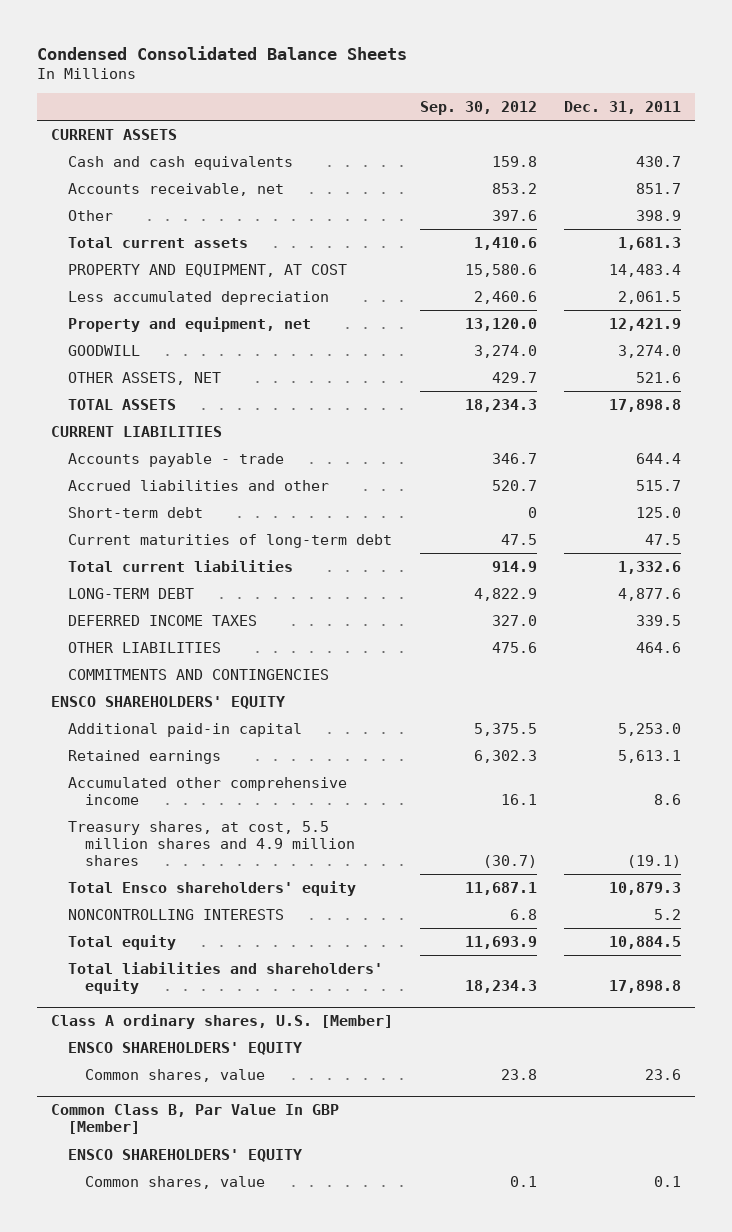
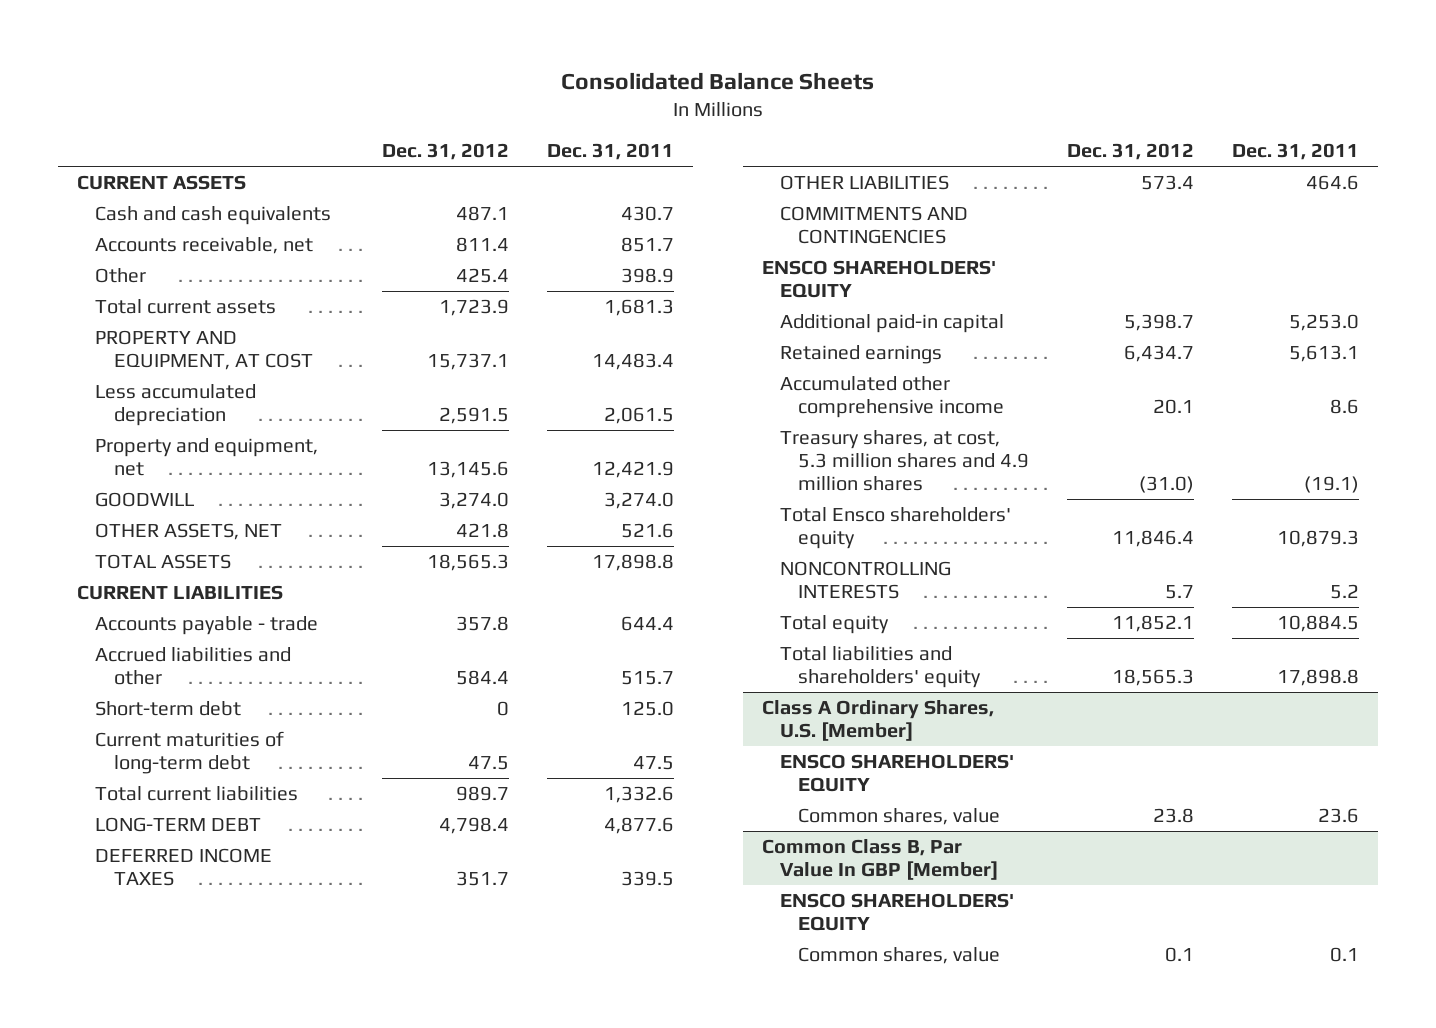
- Condensed Consolidated Balance Sheets
+ Consolidated Balance Sheets
- | Sep. 30, 2012 | Dec. 31, 2011
+ | Dec. 31, 2012 | Dec. 31, 2011
- Treasury shares, at cost, 5.5 million shares and 4.9 million shares | (30.7) | (19.1)
+ Treasury shares, at cost, 5.3 million shares and 4.9 million shares | (31.0) | (19.1)
- Class A ordinary shares, U.S. [Member]
+ Class A Ordinary Shares, U.S. [Member]

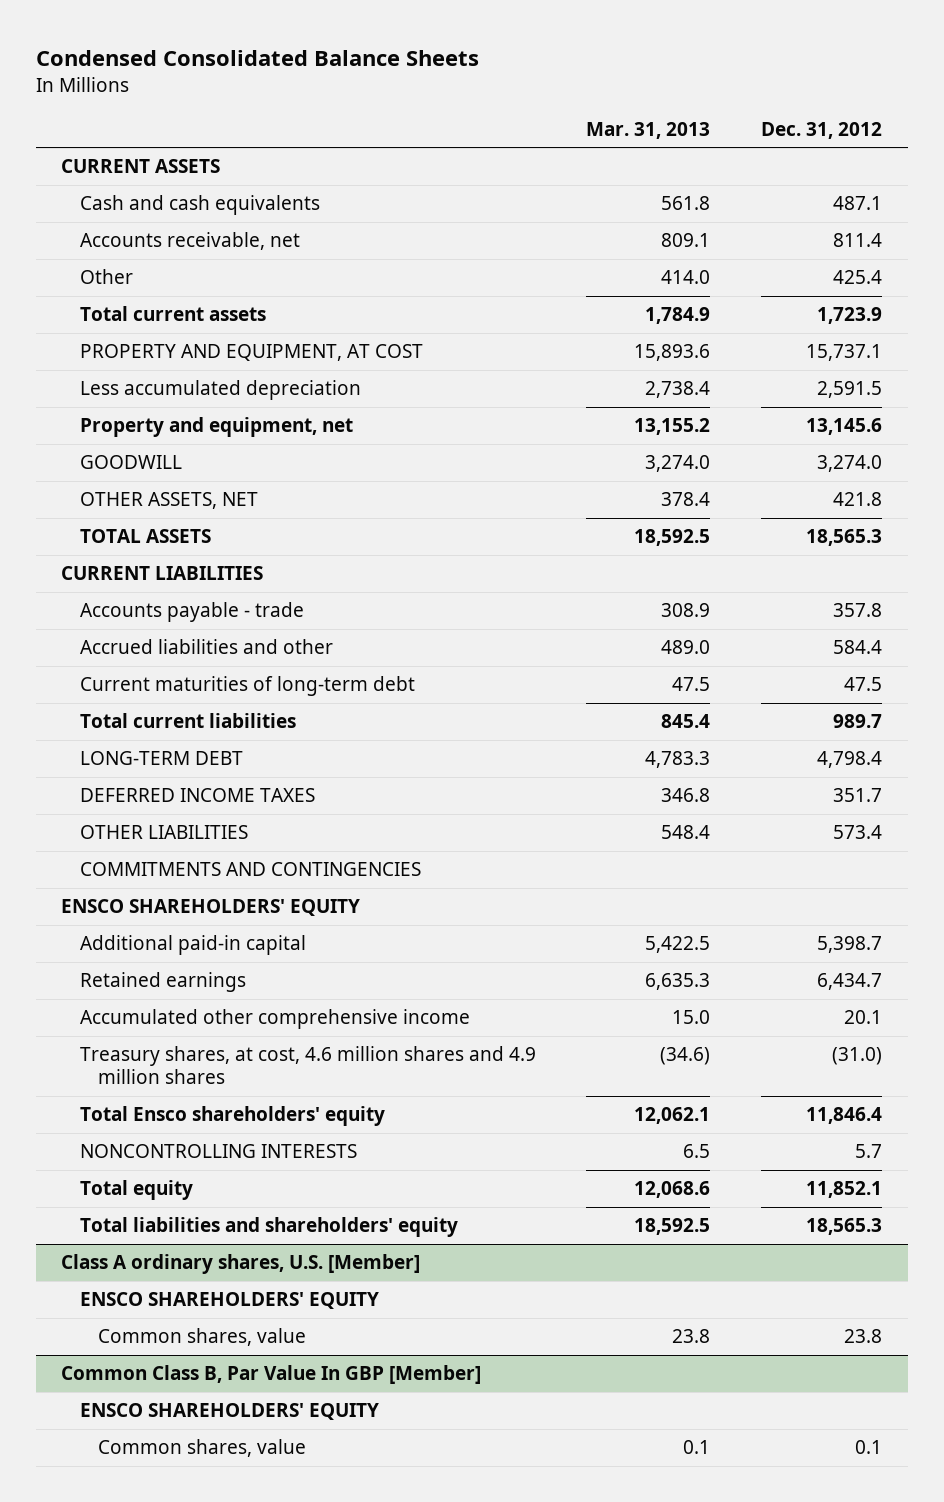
- Consolidated Balance Sheets
+ Condensed Consolidated Balance Sheets
- | Dec. 31, 2012 | Dec. 31, 2011
+ | Mar. 31, 2013 | Dec. 31, 2012
- Short-term debt | 0 | 125.0
- Treasury shares, at cost, 5.3 million shares and 4.9 million shares | (31.0) | (19.1)
+ Treasury shares, at cost, 4.6 million shares and 4.9 million shares | (34.6) | (31.0)
- Class A Ordinary Shares, U.S. [Member]
+ Class A ordinary shares, U.S. [Member]

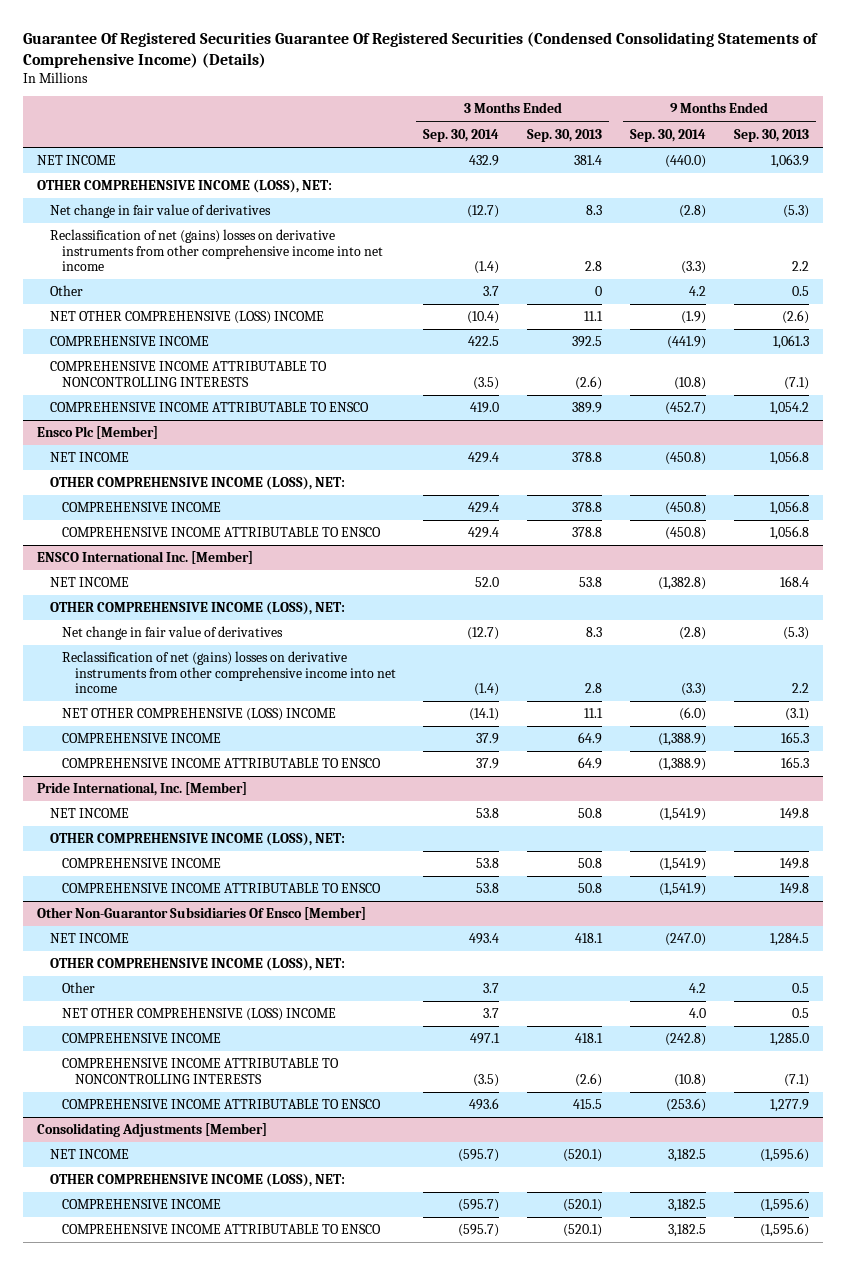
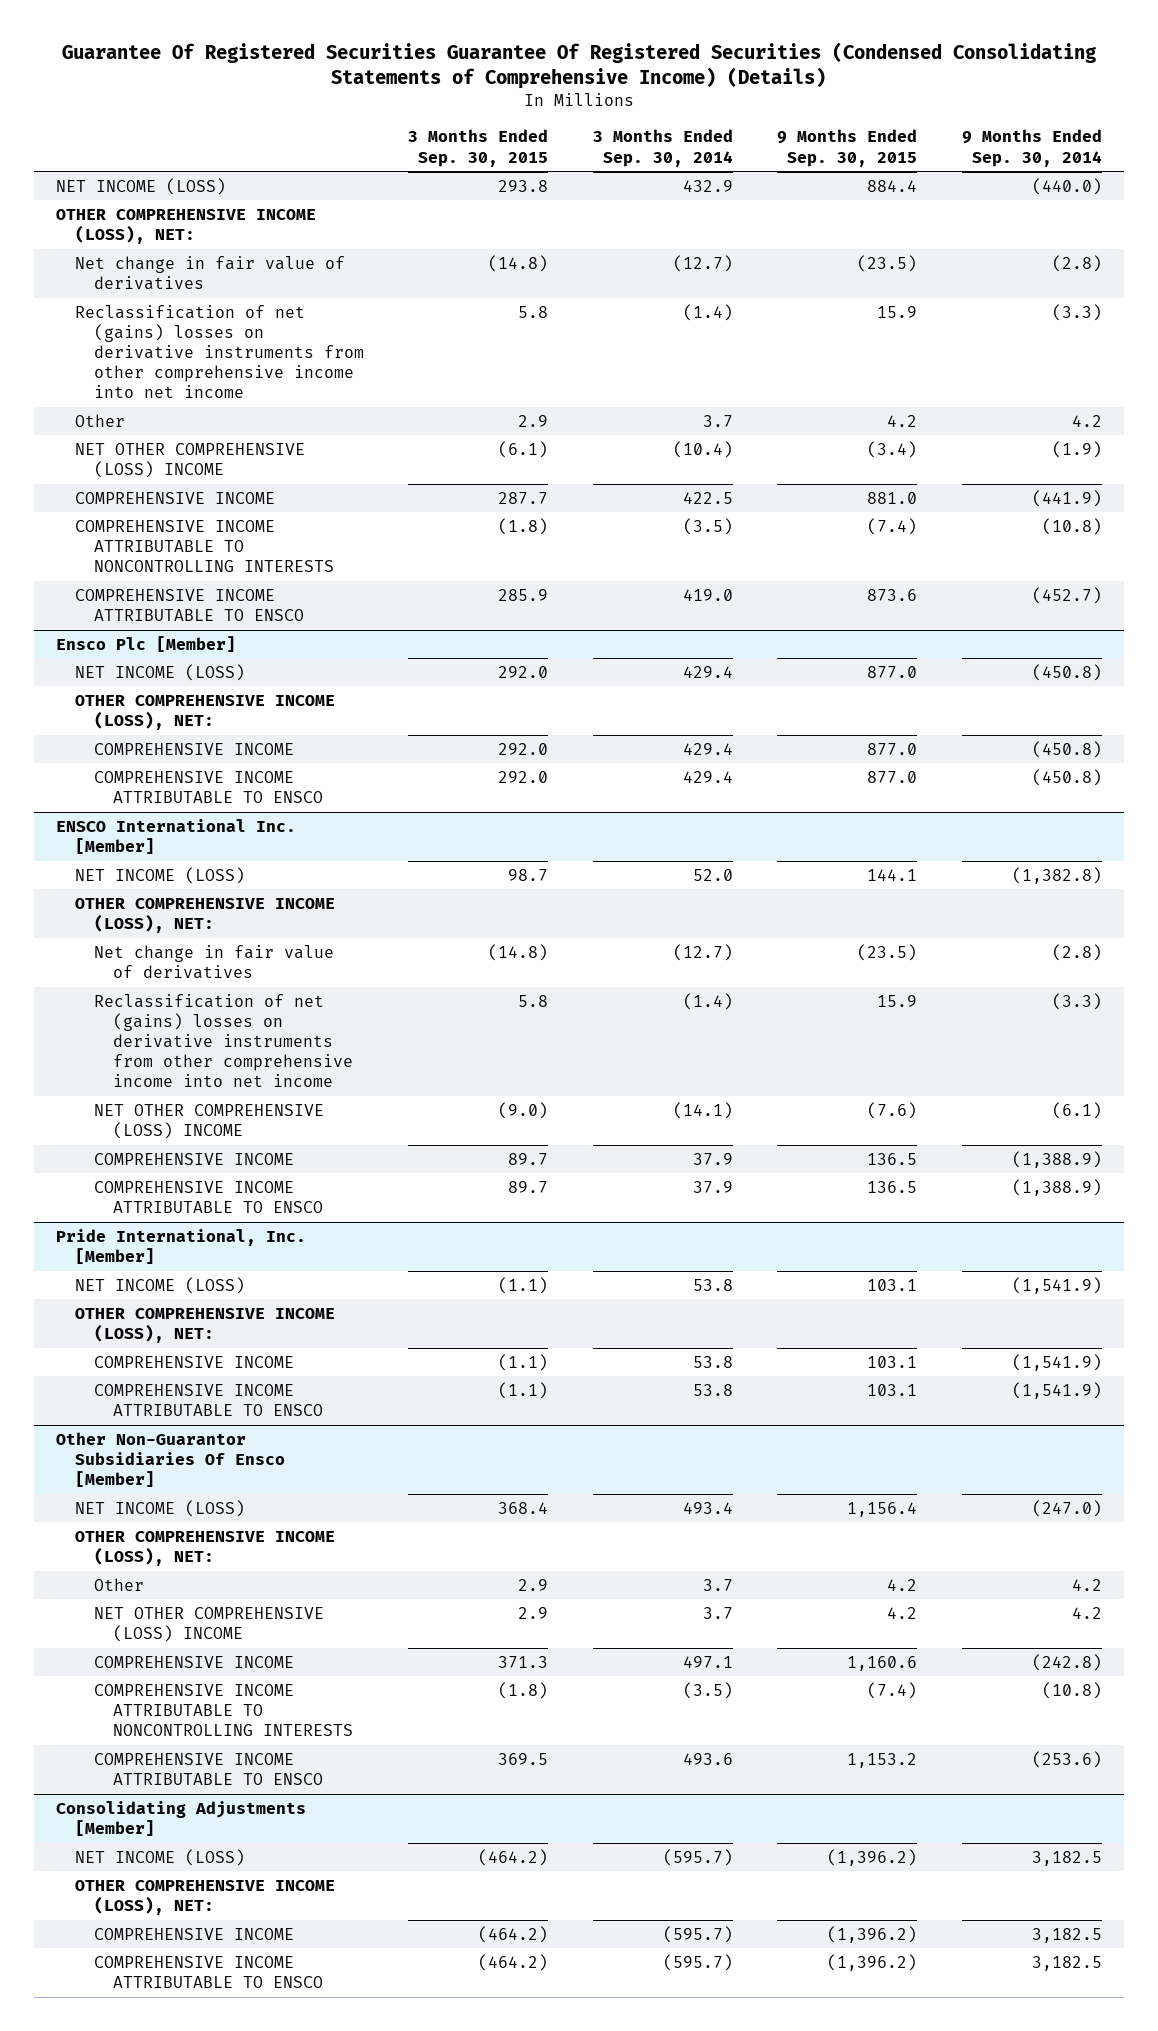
- | 3 Months Ended Sep. 30, 2014 | 3 Months Ended Sep. 30, 2013 | 9 Months Ended Sep. 30, 2014 | 9 Months Ended Sep. 30, 2013
+ | 3 Months Ended Sep. 30, 2015 | 3 Months Ended Sep. 30, 2014 | 9 Months Ended Sep. 30, 2015 | 9 Months Ended Sep. 30, 2014
- NET INCOME | 432.9 | 381.4 | (440.0) | 1,063.9
+ NET INCOME (LOSS) | 293.8 | 432.9 | 884.4 | (440.0)
@ Ensco Plc [Member]
- NET INCOME | 429.4 | 378.8 | (450.8) | 1,056.8
+ NET INCOME (LOSS) | 292.0 | 429.4 | 877.0 | (450.8)
@ ENSCO International Inc. [Member]
- NET INCOME | 52.0 | 53.8 | (1,382.8) | 168.4
+ NET INCOME (LOSS) | 98.7 | 52.0 | 144.1 | (1,382.8)
- NET OTHER COMPREHENSIVE (LOSS) INCOME | (14.1) | 11.1 | (6.0) | (3.1)
+ NET OTHER COMPREHENSIVE (LOSS) INCOME | (9.0) | (14.1) | (7.6) | (6.1)
@ Pride International, Inc. [Member]
- NET INCOME | 53.8 | 50.8 | (1,541.9) | 149.8
+ NET INCOME (LOSS) | (1.1) | 53.8 | 103.1 | (1,541.9)
@ Other Non-Guarantor Subsidiaries Of Ensco [Member]
- NET INCOME | 493.4 | 418.1 | (247.0) | 1,284.5
+ NET INCOME (LOSS) | 368.4 | 493.4 | 1,156.4 | (247.0)
- NET OTHER COMPREHENSIVE (LOSS) INCOME | 3.7 | | 4.0 | 0.5
+ NET OTHER COMPREHENSIVE (LOSS) INCOME | 2.9 | 3.7 | 4.2 | 4.2
@ Consolidating Adjustments [Member]
- NET INCOME | (595.7) | (520.1) | 3,182.5 | (1,595.6)
+ NET INCOME (LOSS) | (464.2) | (595.7) | (1,396.2) | 3,182.5

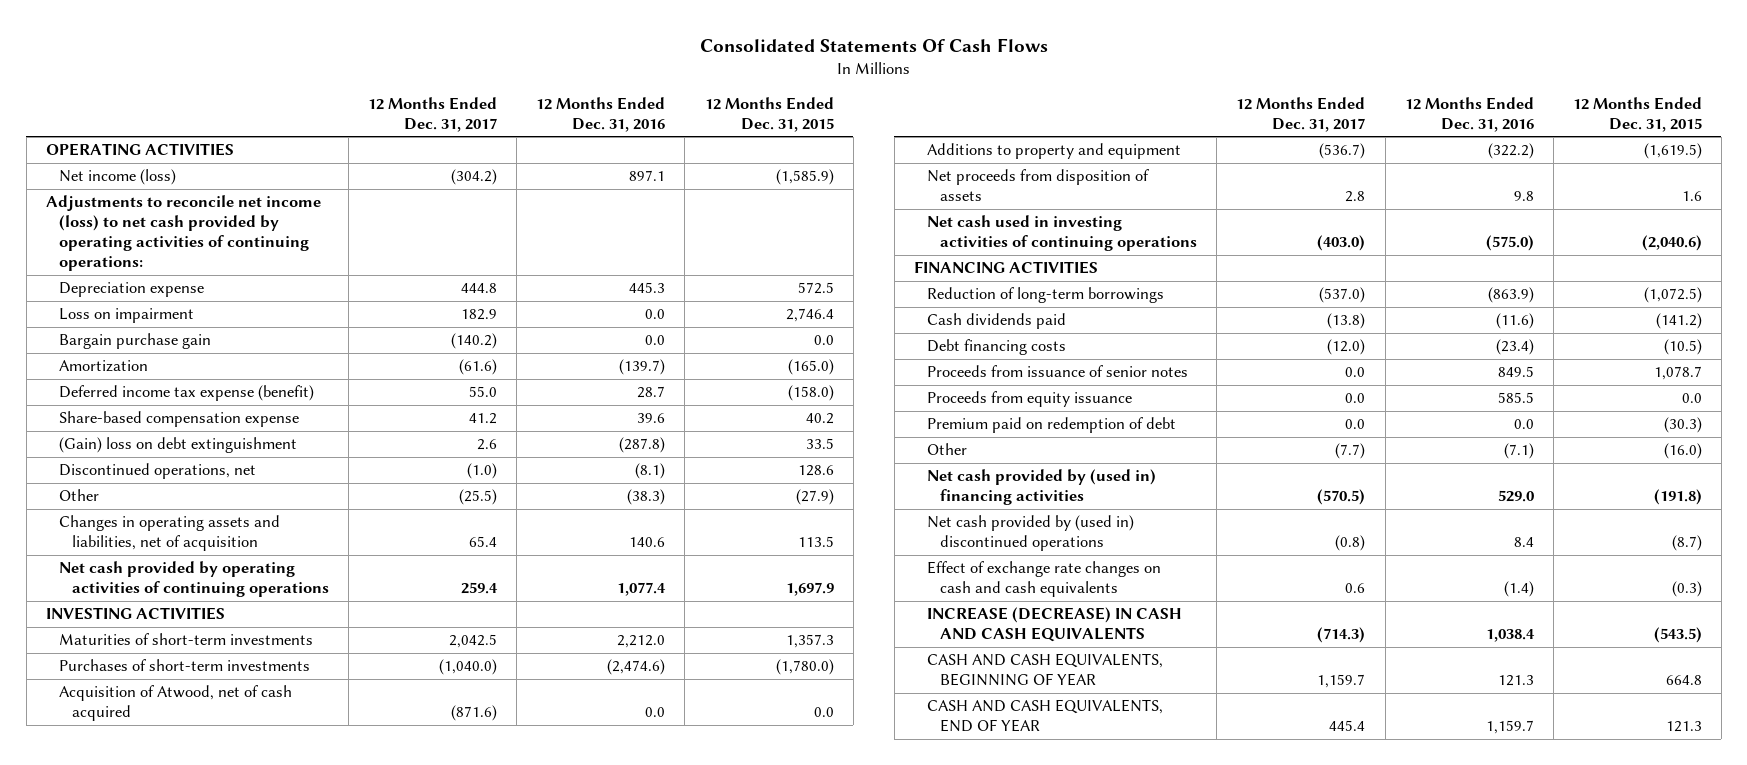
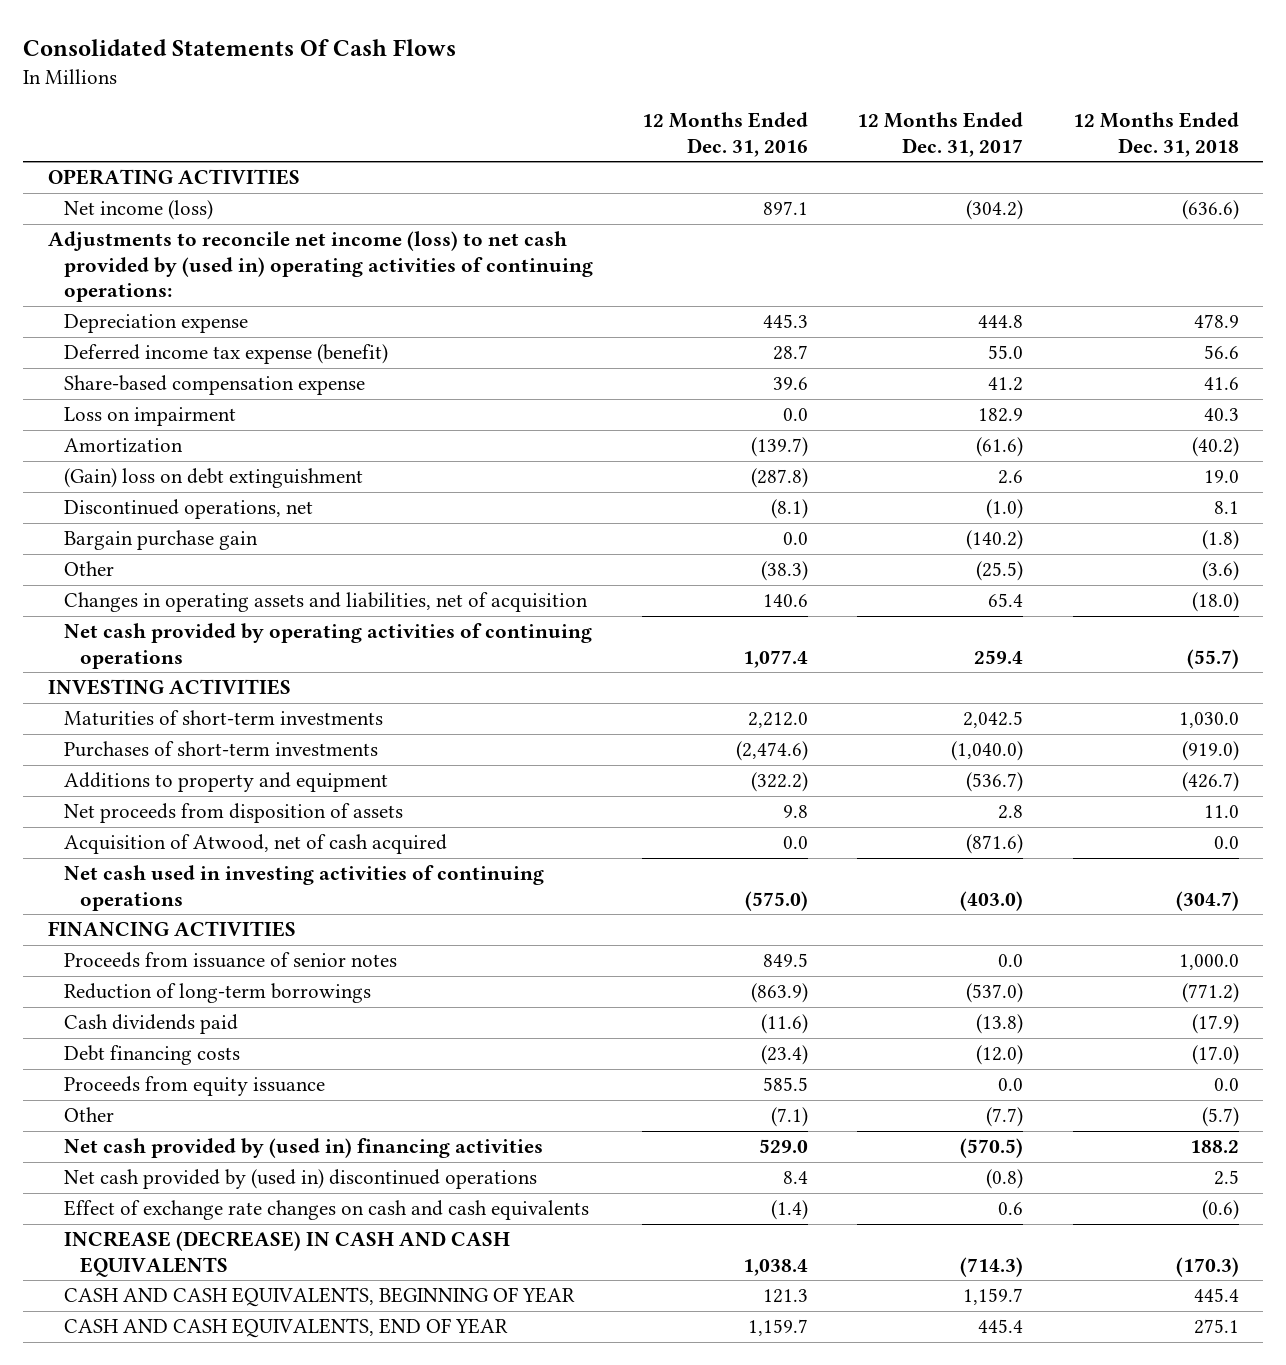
- | 12 Months Ended Dec. 31, 2017 | 12 Months Ended Dec. 31, 2016 | 12 Months Ended Dec. 31, 2015
+ | 12 Months Ended Dec. 31, 2016 | 12 Months Ended Dec. 31, 2017 | 12 Months Ended Dec. 31, 2018
- Adjustments to reconcile net income (loss) to net cash provided by operating activities of continuing operations:
+ Adjustments to reconcile net income (loss) to net cash provided by (used in) operating activities of continuing operations:
moved down: Loss on impairment | 0.0 | 182.9 | 40.3
moved down: Amortization | (139.7) | (61.6) | (40.2)
moved down: Bargain purchase gain | 0.0 | (140.2) | (1.8)
moved down: Acquisition of Atwood, net of cash acquired | 0.0 | (871.6) | 0.0
moved up: Proceeds from issuance of senior notes | 849.5 | 0.0 | 1,000.0
- Premium paid on redemption of debt | 0.0 | 0.0 | (30.3)

